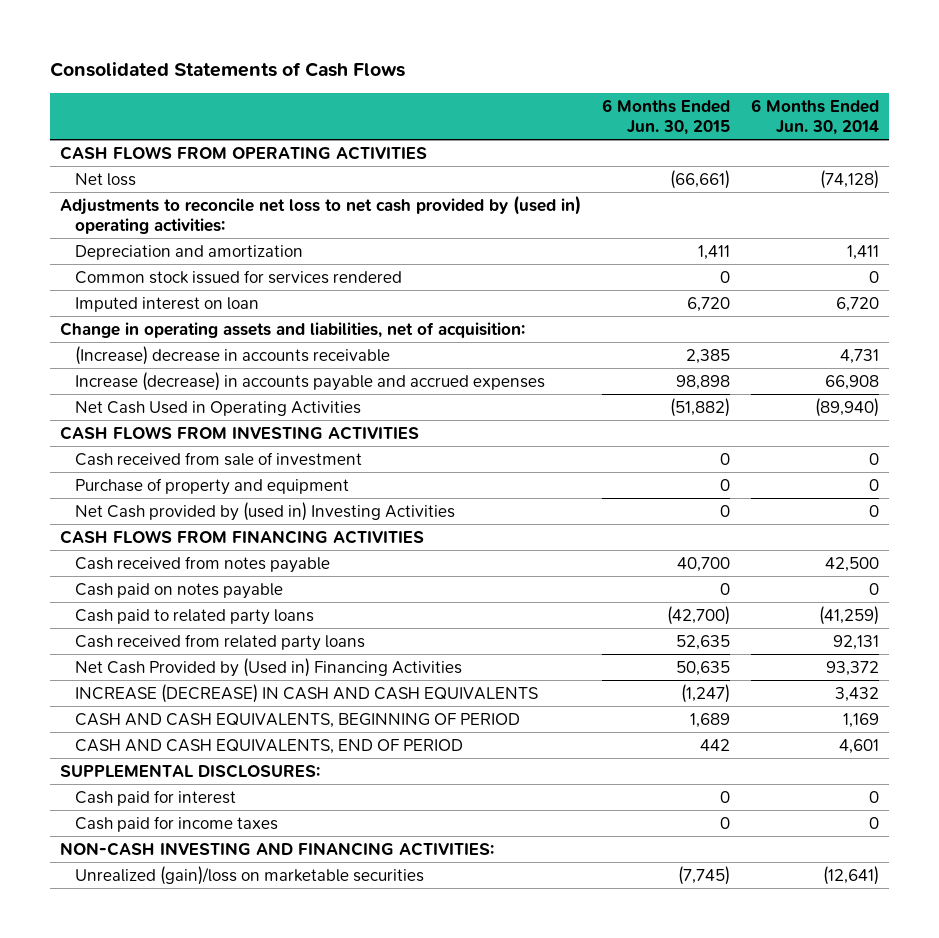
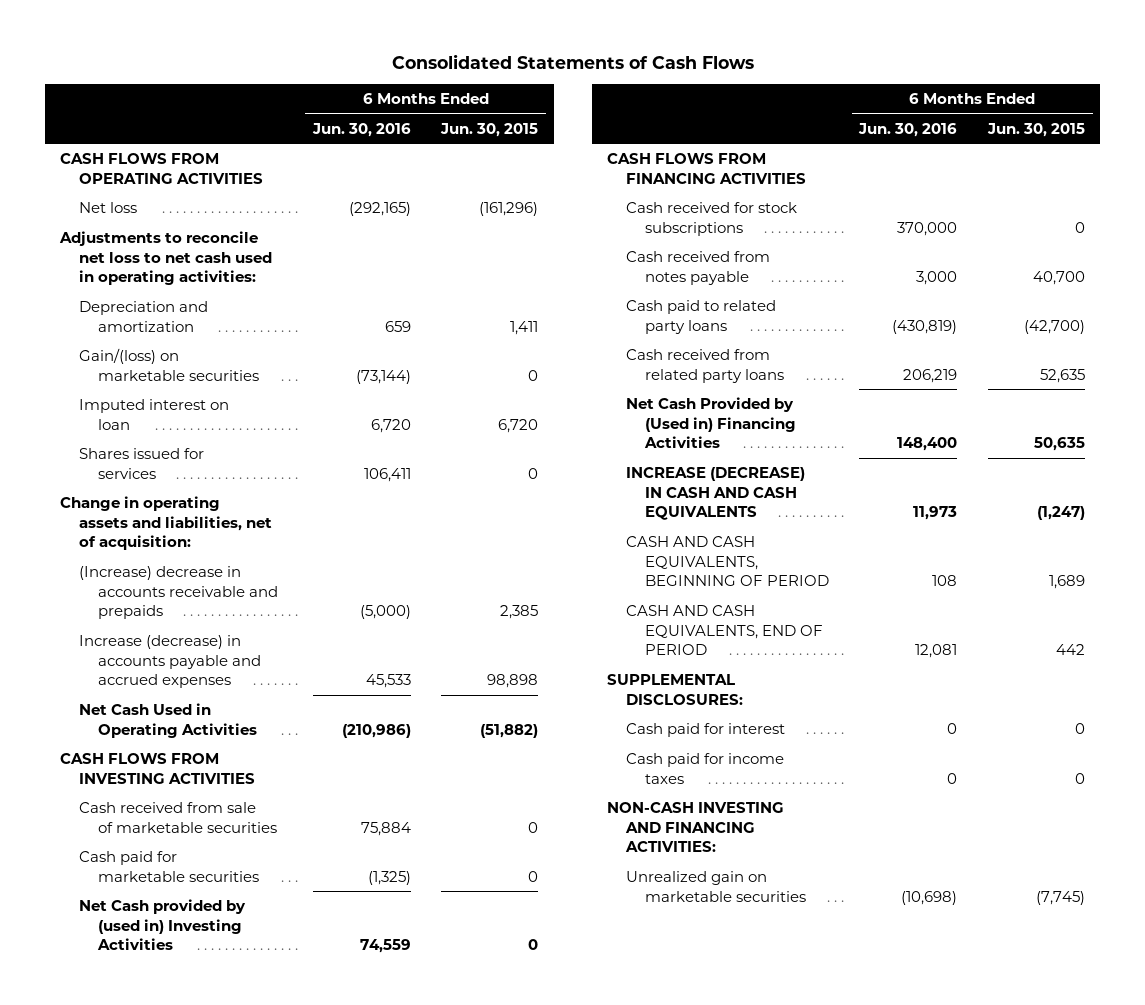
- | 6 Months Ended Jun. 30, 2015 | 6 Months Ended Jun. 30, 2014
+ | 6 Months Ended Jun. 30, 2016 | 6 Months Ended Jun. 30, 2015
- Net loss | (66,661) | (74,128)
- Adjustments to reconcile net loss to net cash provided by (used in) operating activities:
+ Net loss | (292,165) | (161,296)
+ Adjustments to reconcile net loss to net cash used in operating activities:
- Common stock issued for services rendered | 0 | 0
+ Gain/(loss) on marketable securities | (73,144) | 0
+ Shares issued for services | 106,411 | 0
- (Increase) decrease in accounts receivable | 2,385 | 4,731
+ (Increase) decrease in accounts receivable and prepaids | (5,000) | 2,385
- Cash received from sale of investment | 0 | 0
- Purchase of property and equipment | 0 | 0
+ Cash received from sale of marketable securities | 75,884 | 0
+ Cash paid for marketable securities | (1,325) | 0
+ Cash received for stock subscriptions | 370,000 | 0
- Cash paid on notes payable | 0 | 0
- Unrealized (gain)/loss on marketable securities | (7,745) | (12,641)
+ Unrealized gain on marketable securities | (10,698) | (7,745)

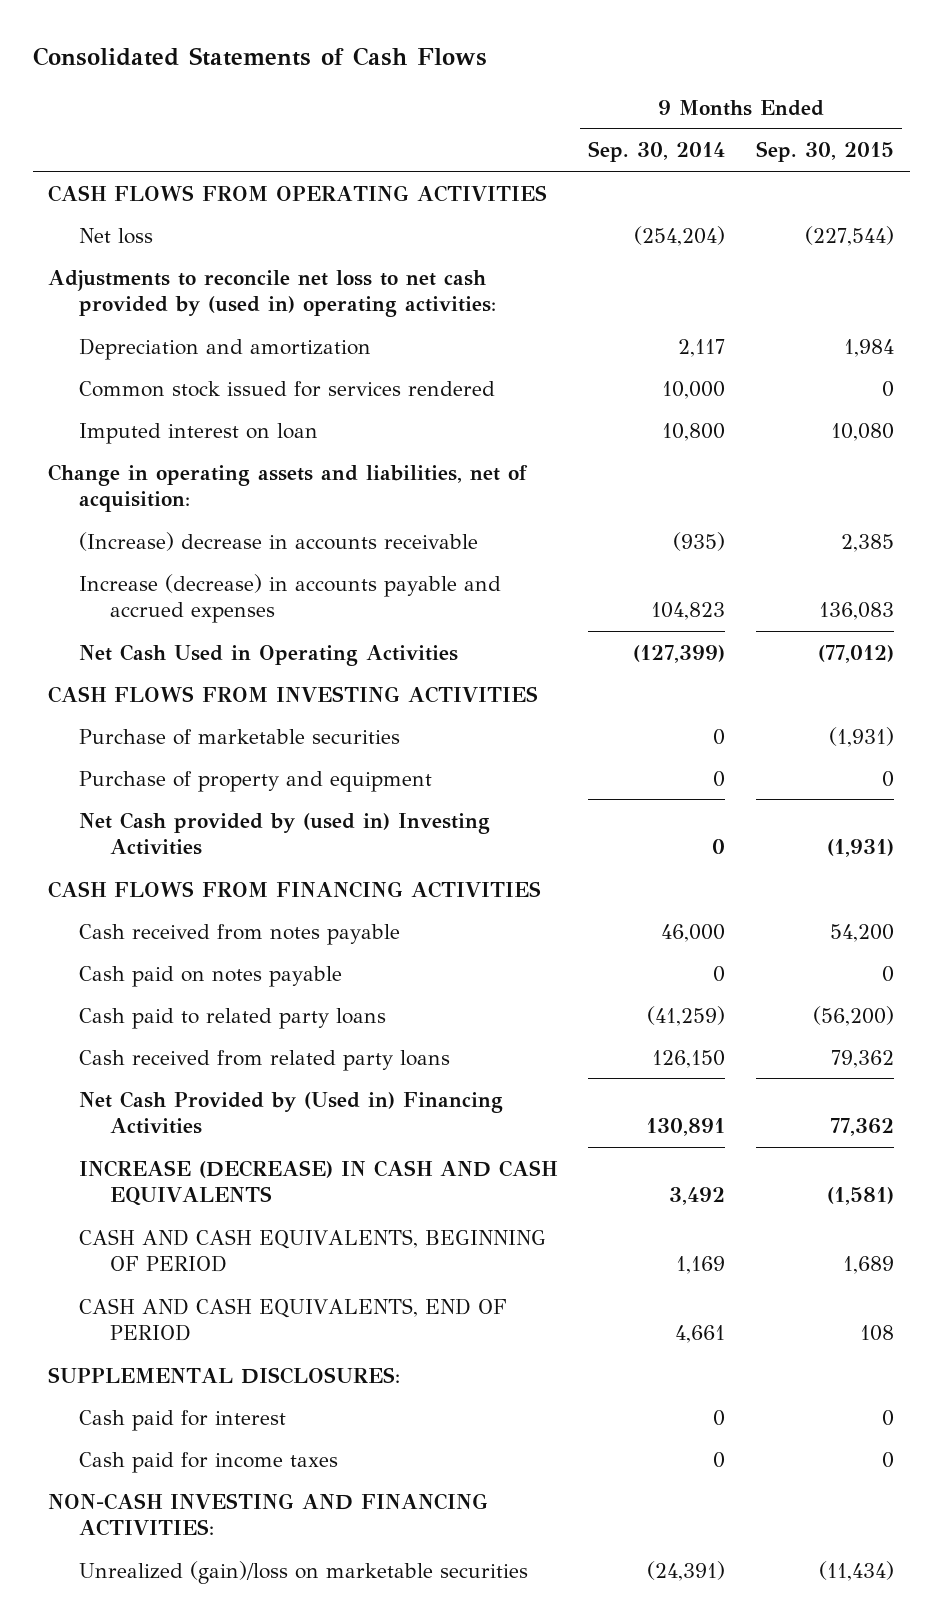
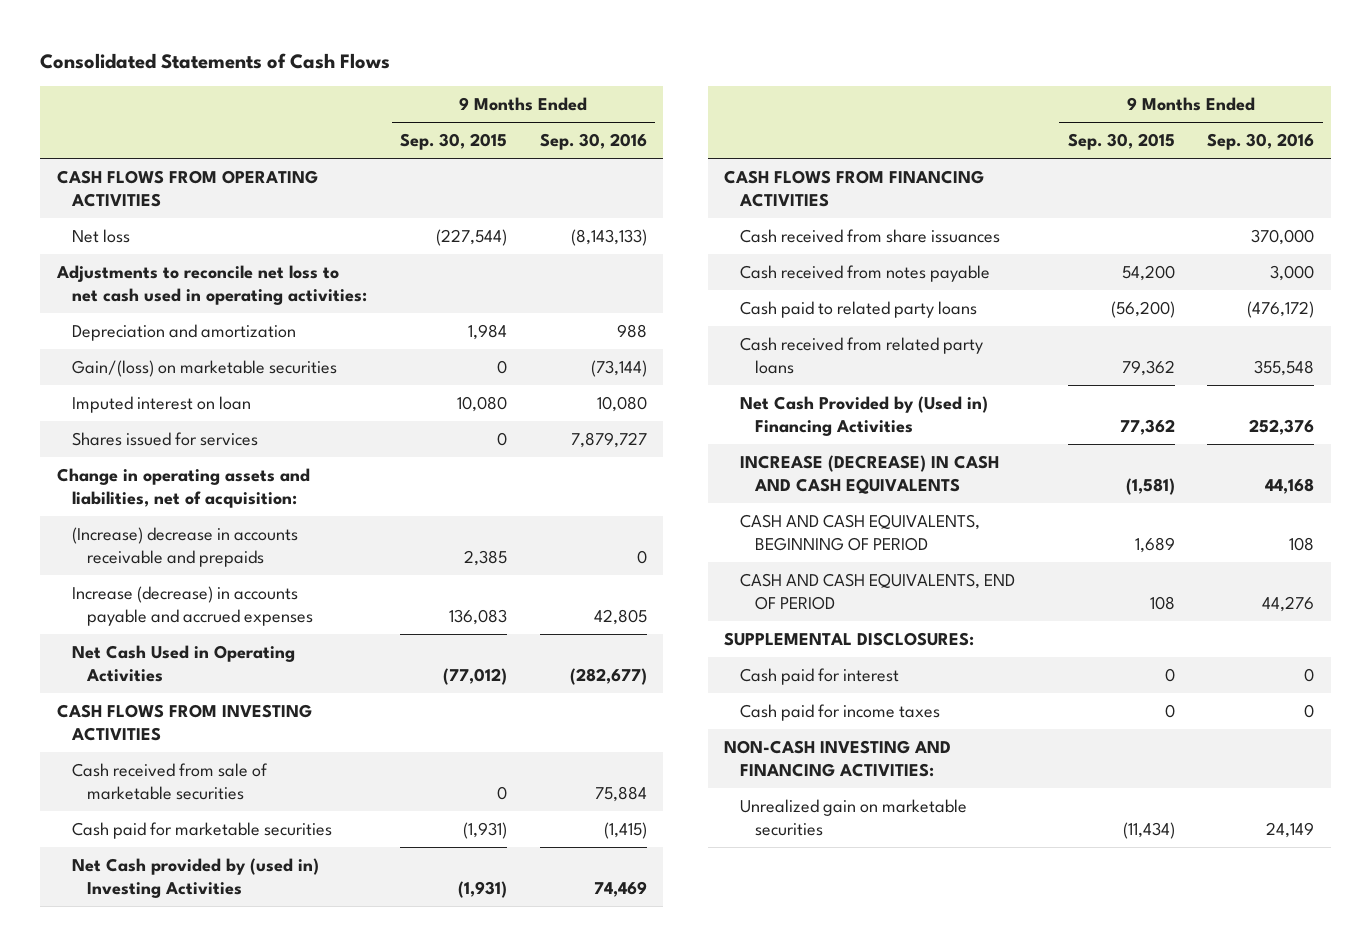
- | 9 Months Ended Sep. 30, 2014 | 9 Months Ended Sep. 30, 2015
+ | 9 Months Ended Sep. 30, 2015 | 9 Months Ended Sep. 30, 2016
- Adjustments to reconcile net loss to net cash provided by (used in) operating activities:
+ Adjustments to reconcile net loss to net cash used in operating activities:
- Common stock issued for services rendered | 10,000 | 0
+ Gain/(loss) on marketable securities | 0 | (73,144)
+ Shares issued for services | 0 | 7,879,727
- (Increase) decrease in accounts receivable | (935) | 2,385
+ (Increase) decrease in accounts receivable and prepaids | 2,385 | 0
- Purchase of marketable securities | 0 | (1,931)
- Purchase of property and equipment | 0 | 0
+ Cash received from sale of marketable securities | 0 | 75,884
+ Cash paid for marketable securities | (1,931) | (1,415)
+ Cash received from share issuances | | 370,000
- Cash paid on notes payable | 0 | 0
- Unrealized (gain)/loss on marketable securities | (24,391) | (11,434)
+ Unrealized gain on marketable securities | (11,434) | 24,149

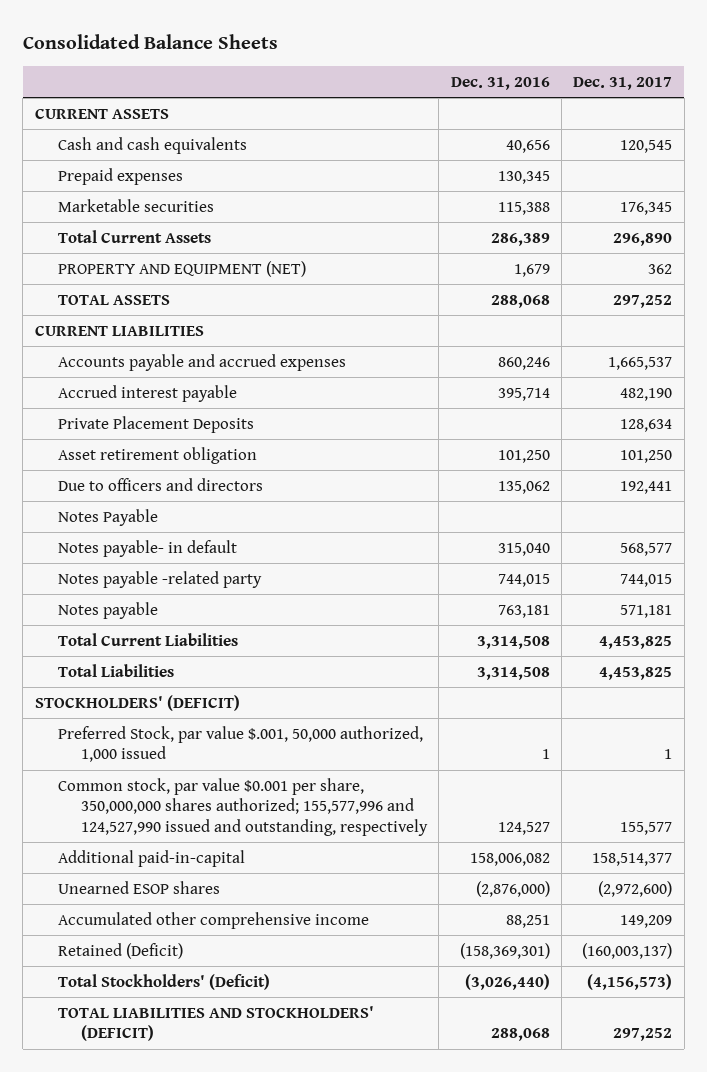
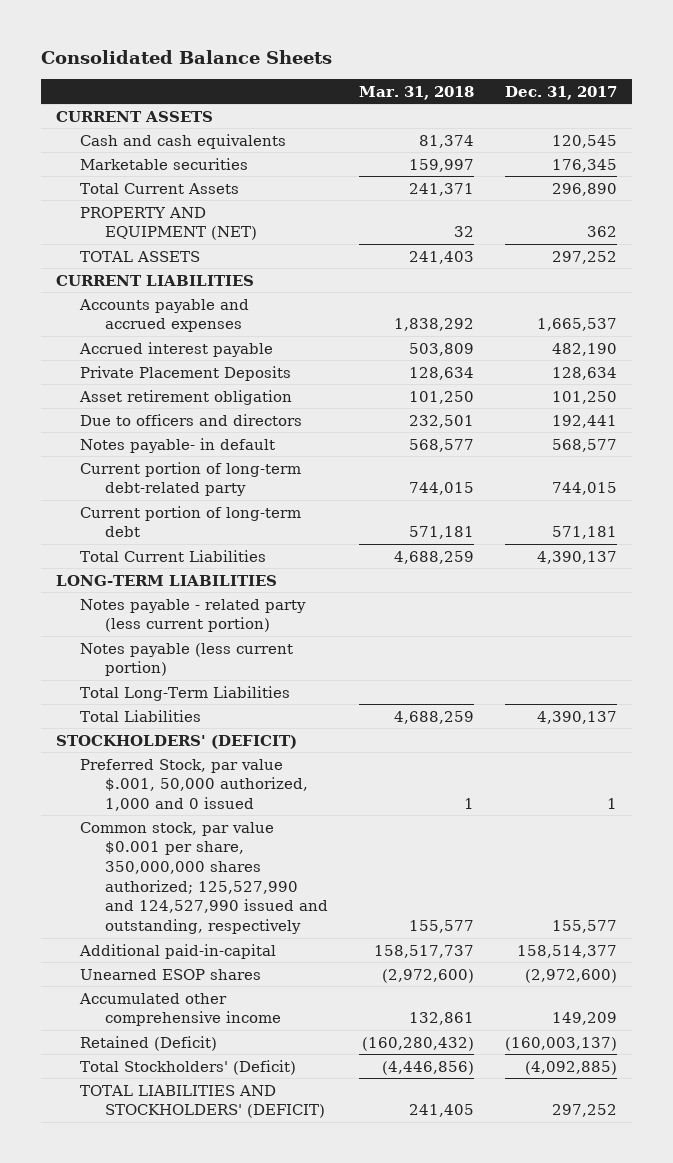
- | Dec. 31, 2016 | Dec. 31, 2017
+ | Mar. 31, 2018 | Dec. 31, 2017
- Prepaid expenses | 130,345 |
- Notes Payable
- Notes payable -related party | 744,015 | 744,015
- Notes payable | 763,181 | 571,181
- Total Current Liabilities | 3,314,508 | 4,453,825
- Total Liabilities | 3,314,508 | 4,453,825
+ Current portion of long-term debt-related party | 744,015 | 744,015
+ Current portion of long-term debt | 571,181 | 571,181
+ Total Current Liabilities | 4,688,259 | 4,390,137
+ LONG-TERM LIABILITIES
+ Notes payable - related party (less current portion)
+ Notes payable (less current portion)
+ Total Long-Term Liabilities
+ Total Liabilities | 4,688,259 | 4,390,137
- Preferred Stock, par value $.001, 50,000 authorized, 1,000 issued | 1 | 1
- Common stock, par value $0.001 per share, 350,000,000 shares authorized; 155,577,996 and 124,527,990 issued and outstanding, respectively | 124,527 | 155,577
+ Preferred Stock, par value $.001, 50,000 authorized, 1,000 and 0 issued | 1 | 1
+ Common stock, par value $0.001 per share, 350,000,000 shares authorized; 125,527,990 and 124,527,990 issued and outstanding, respectively | 155,577 | 155,577
- Total Stockholders' (Deficit) | (3,026,440) | (4,156,573)
+ Total Stockholders' (Deficit) | (4,446,856) | (4,092,885)

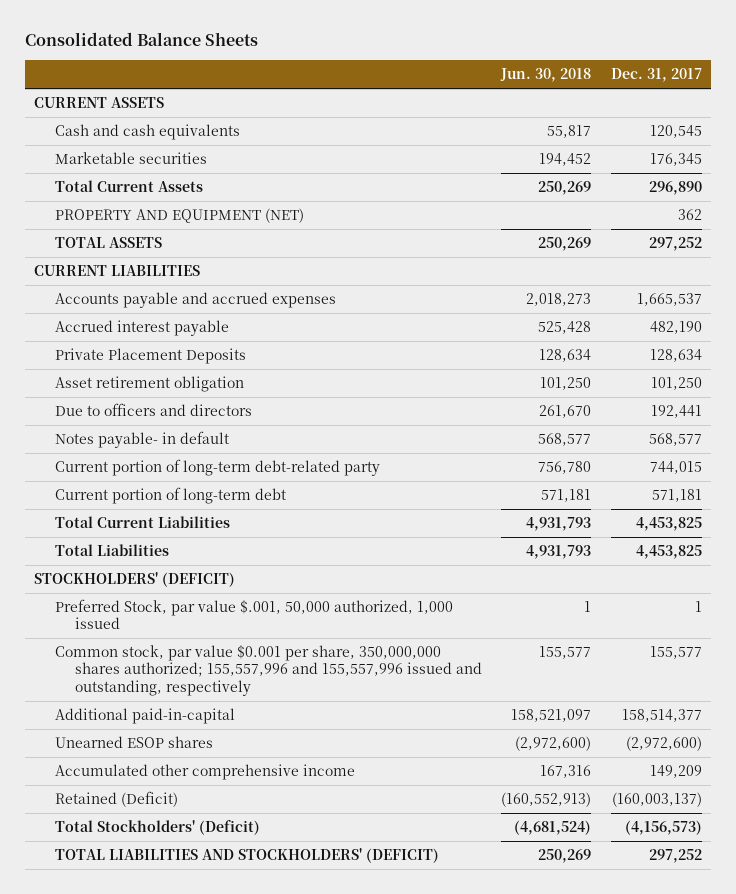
- | Mar. 31, 2018 | Dec. 31, 2017
+ | Jun. 30, 2018 | Dec. 31, 2017
- Total Current Liabilities | 4,688,259 | 4,390,137
- LONG-TERM LIABILITIES
- Notes payable - related party (less current portion)
- Notes payable (less current portion)
- Total Long-Term Liabilities
- Total Liabilities | 4,688,259 | 4,390,137
+ Total Current Liabilities | 4,931,793 | 4,453,825
+ Total Liabilities | 4,931,793 | 4,453,825
- Preferred Stock, par value $.001, 50,000 authorized, 1,000 and 0 issued | 1 | 1
- Common stock, par value $0.001 per share, 350,000,000 shares authorized; 125,527,990 and 124,527,990 issued and outstanding, respectively | 155,577 | 155,577
+ Preferred Stock, par value $.001, 50,000 authorized, 1,000 issued | 1 | 1
+ Common stock, par value $0.001 per share, 350,000,000 shares authorized; 155,557,996 and 155,557,996 issued and outstanding, respectively | 155,577 | 155,577
- Total Stockholders' (Deficit) | (4,446,856) | (4,092,885)
+ Total Stockholders' (Deficit) | (4,681,524) | (4,156,573)

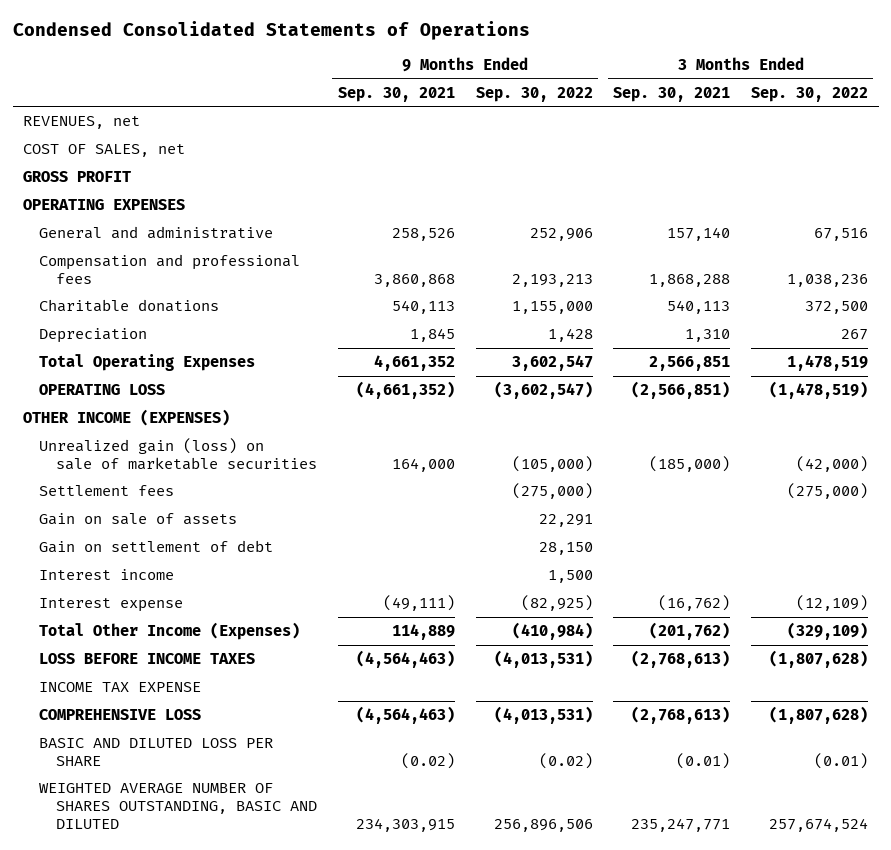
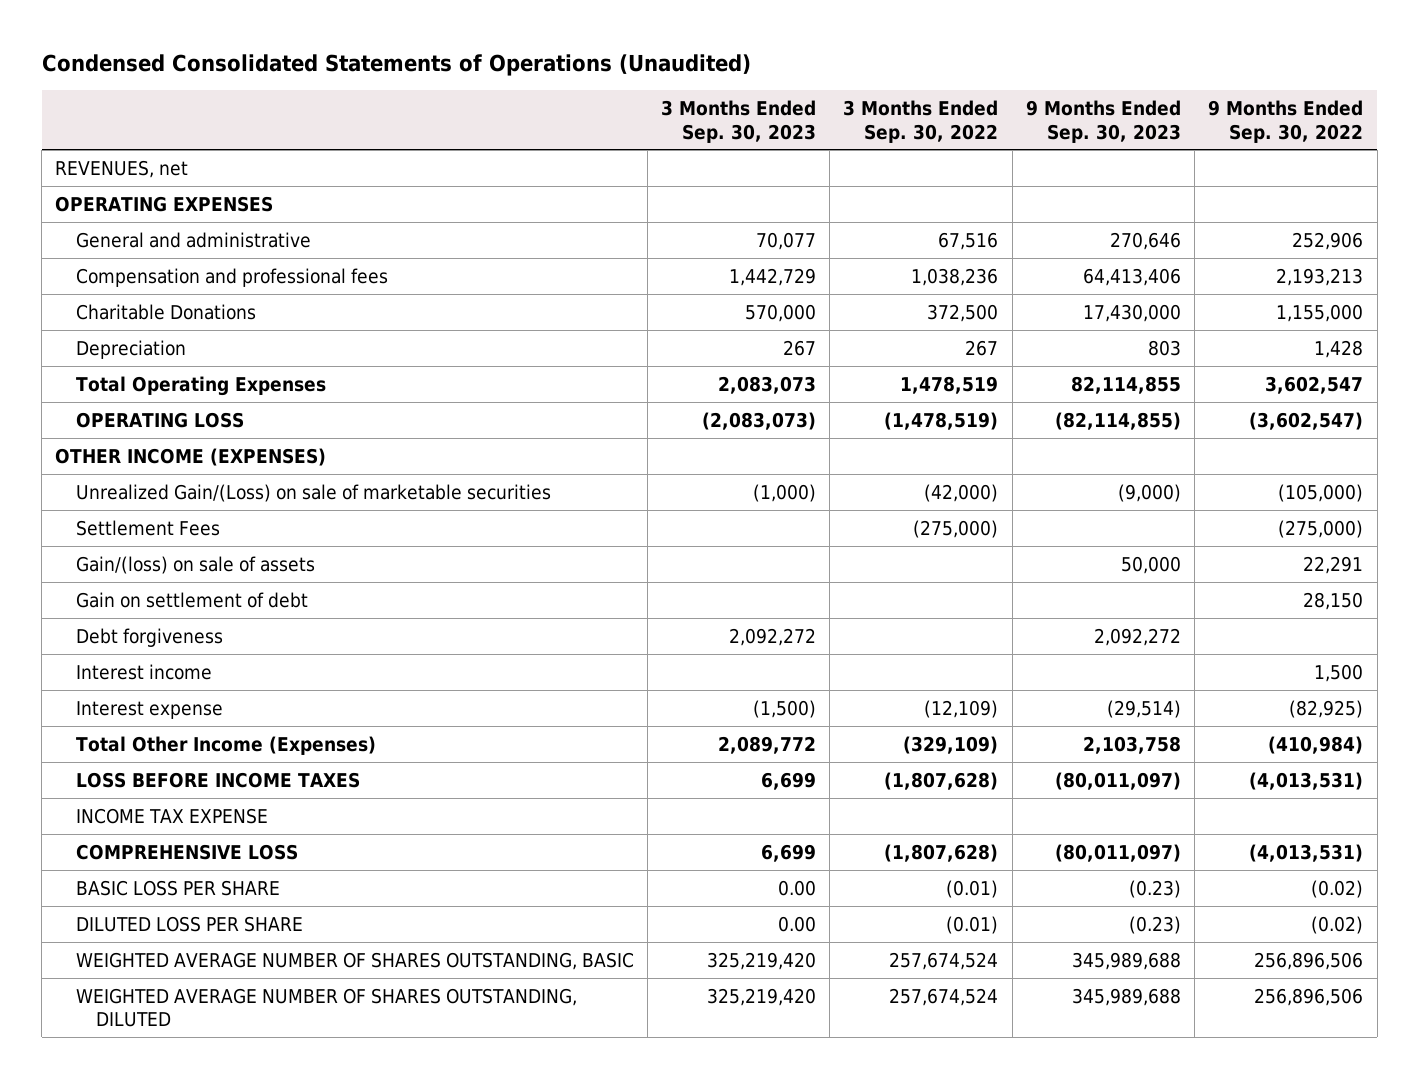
- Condensed Consolidated Statements of Operations
+ Condensed Consolidated Statements of Operations (Unaudited)
- | 9 Months Ended Sep. 30, 2021 | 9 Months Ended Sep. 30, 2022 | 3 Months Ended Sep. 30, 2021 | 3 Months Ended Sep. 30, 2022
+ | 3 Months Ended Sep. 30, 2023 | 3 Months Ended Sep. 30, 2022 | 9 Months Ended Sep. 30, 2023 | 9 Months Ended Sep. 30, 2022
- COST OF SALES, net
- GROSS PROFIT
- Charitable donations | 540,113 | 1,155,000 | 540,113 | 372,500
+ Charitable Donations | 570,000 | 372,500 | 17,430,000 | 1,155,000
- Unrealized gain (loss) on sale of marketable securities | 164,000 | (105,000) | (185,000) | (42,000)
- Settlement fees | | (275,000) | | (275,000)
- Gain on sale of assets | | 22,291 | |
+ Unrealized Gain/(Loss) on sale of marketable securities | (1,000) | (42,000) | (9,000) | (105,000)
+ Settlement Fees | | (275,000) | | (275,000)
+ Gain/(loss) on sale of assets | | | 50,000 | 22,291
+ Debt forgiveness | 2,092,272 | | 2,092,272 |
- BASIC AND DILUTED LOSS PER SHARE | (0.02) | (0.02) | (0.01) | (0.01)
- WEIGHTED AVERAGE NUMBER OF SHARES OUTSTANDING, BASIC AND DILUTED | 234,303,915 | 256,896,506 | 235,247,771 | 257,674,524
+ BASIC LOSS PER SHARE | 0.00 | (0.01) | (0.23) | (0.02)
+ DILUTED LOSS PER SHARE | 0.00 | (0.01) | (0.23) | (0.02)
+ WEIGHTED AVERAGE NUMBER OF SHARES OUTSTANDING, BASIC | 325,219,420 | 257,674,524 | 345,989,688 | 256,896,506
+ WEIGHTED AVERAGE NUMBER OF SHARES OUTSTANDING, DILUTED | 325,219,420 | 257,674,524 | 345,989,688 | 256,896,506

